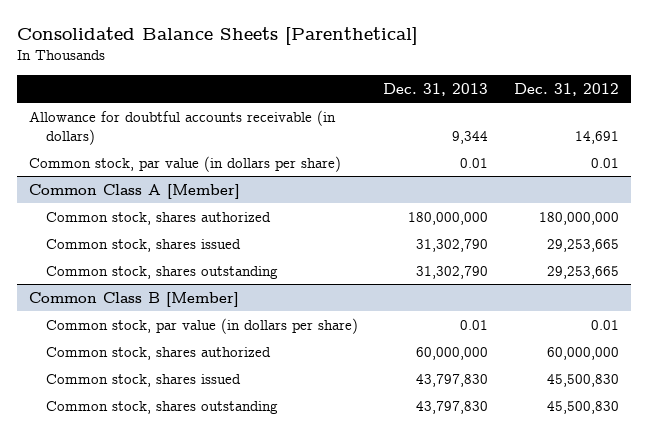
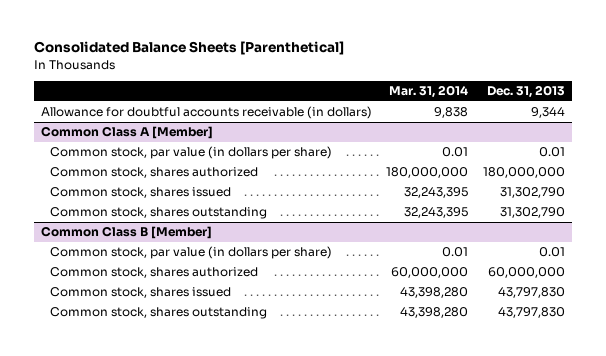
- | Dec. 31, 2013 | Dec. 31, 2012
+ | Mar. 31, 2014 | Dec. 31, 2013
- Common stock, par value (in dollars per share) | 0.01 | 0.01
@ Common Class A [Member]
+ Common stock, par value (in dollars per share) | 0.01 | 0.01

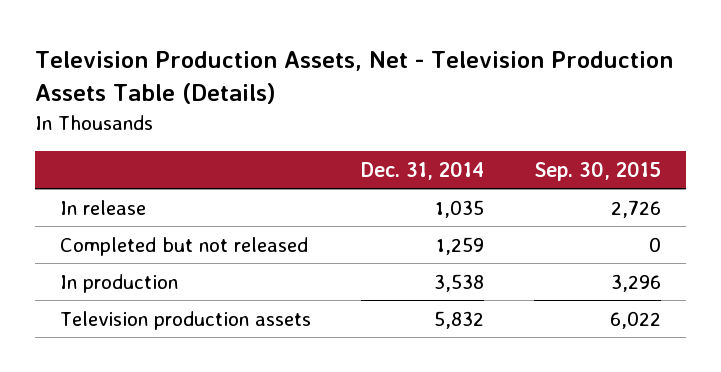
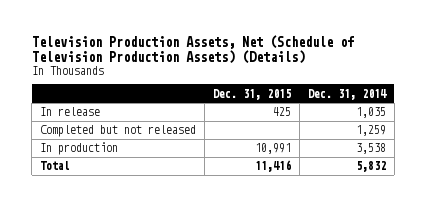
- Television Production Assets, Net - Television Production Assets Table (Details)
+ Television Production Assets, Net (Schedule of Television Production Assets) (Details)
- | Dec. 31, 2014 | Sep. 30, 2015
+ | Dec. 31, 2015 | Dec. 31, 2014
- Television production assets | 5,832 | 6,022
+ Total | 11,416 | 5,832

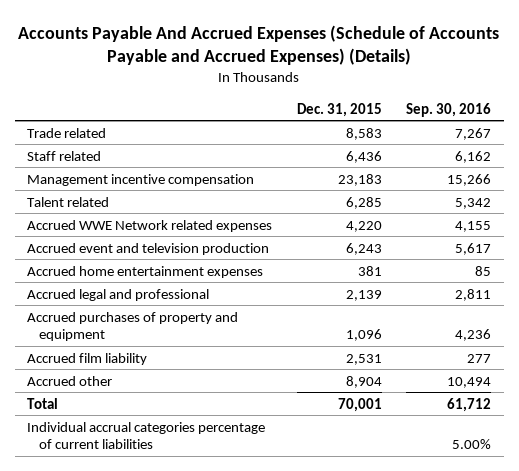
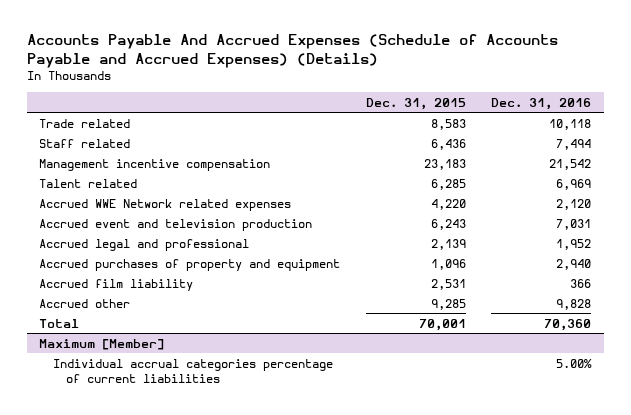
- | Dec. 31, 2015 | Sep. 30, 2016
+ | Dec. 31, 2015 | Dec. 31, 2016
- Accrued home entertainment expenses | 381 | 85
- Accrued other | 8,904 | 10,494
+ Accrued other | 9,285 | 9,828
+ Maximum [Member]

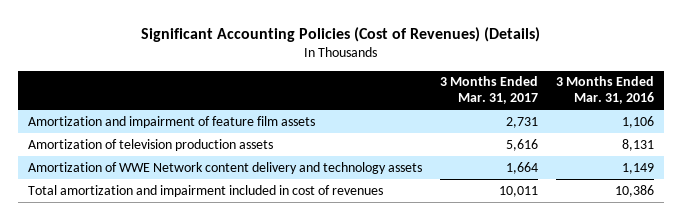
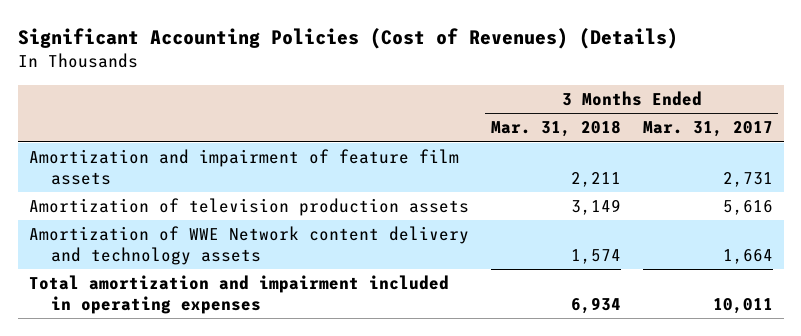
- | 3 Months Ended Mar. 31, 2017 | 3 Months Ended Mar. 31, 2016
+ | 3 Months Ended Mar. 31, 2018 | 3 Months Ended Mar. 31, 2017
- Total amortization and impairment included in cost of revenues | 10,011 | 10,386
+ Total amortization and impairment included in operating expenses | 6,934 | 10,011

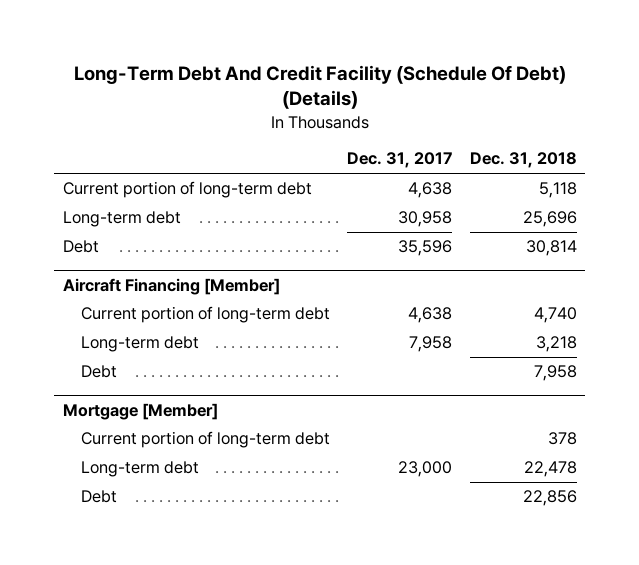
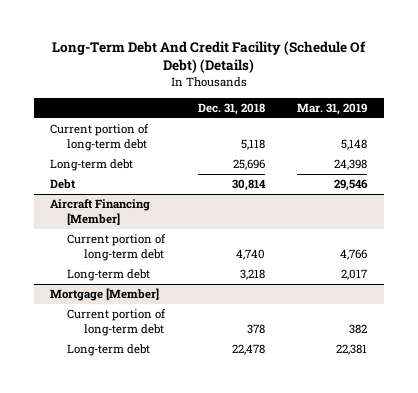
- | Dec. 31, 2017 | Dec. 31, 2018
+ | Dec. 31, 2018 | Mar. 31, 2019
@ Aircraft Financing [Member]
- Debt | | 7,958
@ Mortgage [Member]
- Debt | | 22,856

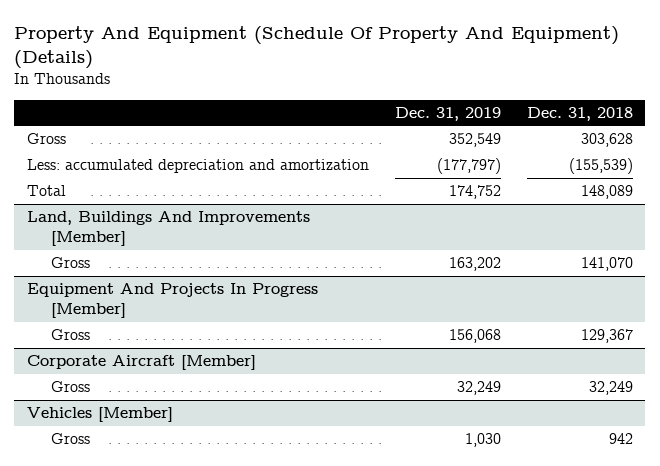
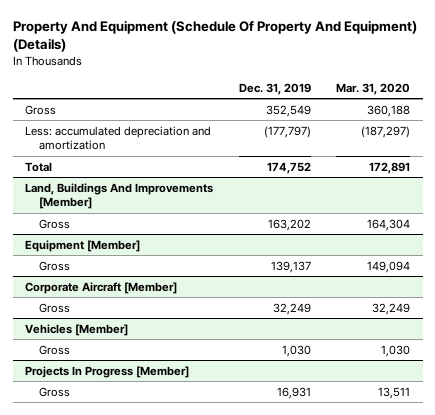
- | Dec. 31, 2019 | Dec. 31, 2018
+ | Dec. 31, 2019 | Mar. 31, 2020
- Equipment And Projects In Progress [Member]
- Gross | 156,068 | 129,367
+ Equipment [Member]
+ Gross | 139,137 | 149,094
+ Projects In Progress [Member]
+ Gross | 16,931 | 13,511

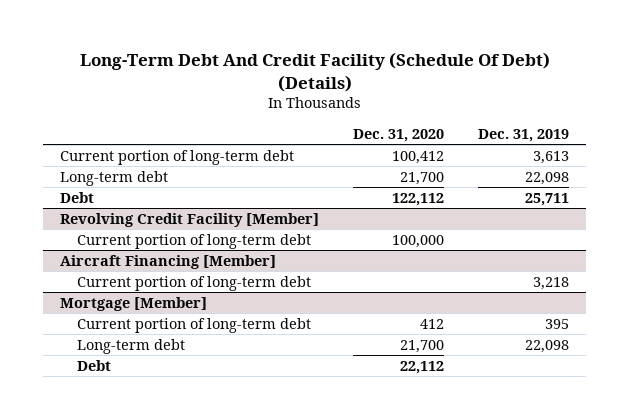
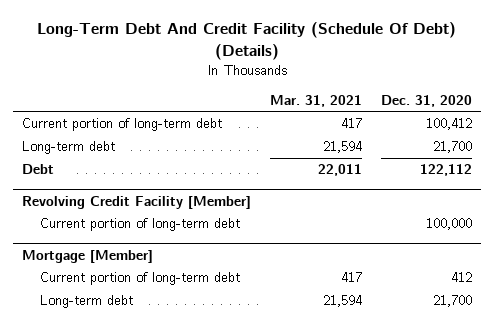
- | Dec. 31, 2020 | Dec. 31, 2019
+ | Mar. 31, 2021 | Dec. 31, 2020
- Aircraft Financing [Member]
- Current portion of long-term debt | | 3,218
@ Mortgage [Member]
- Debt | 22,112 |

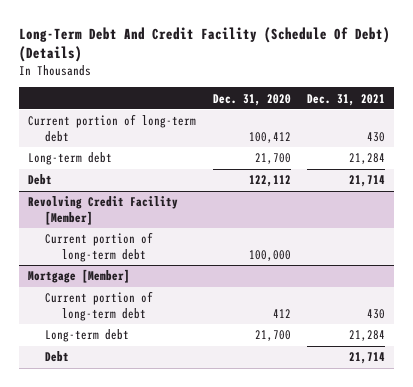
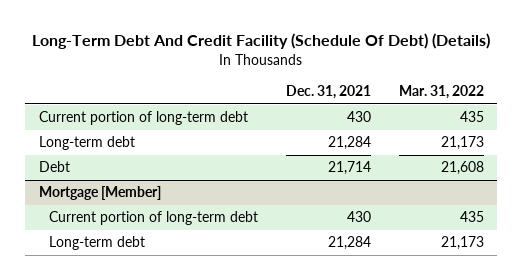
- | Dec. 31, 2020 | Dec. 31, 2021
+ | Dec. 31, 2021 | Mar. 31, 2022
- Revolving Credit Facility [Member]
- Current portion of long-term debt | 100,000 |
@ Mortgage [Member]
- Debt | | 21,714

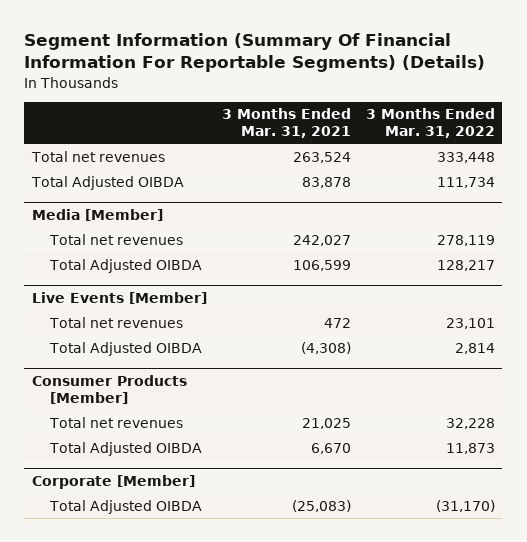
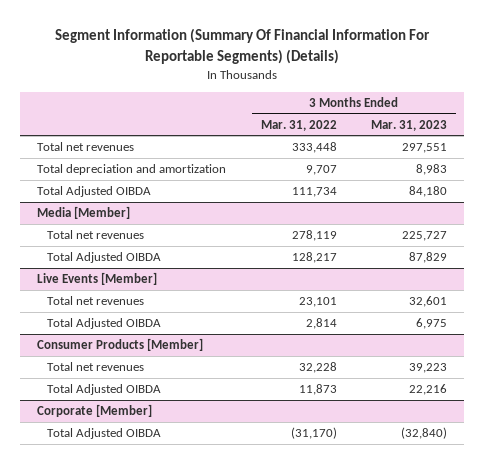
- | 3 Months Ended Mar. 31, 2021 | 3 Months Ended Mar. 31, 2022
+ | 3 Months Ended Mar. 31, 2022 | 3 Months Ended Mar. 31, 2023
+ Total depreciation and amortization | 9,707 | 8,983

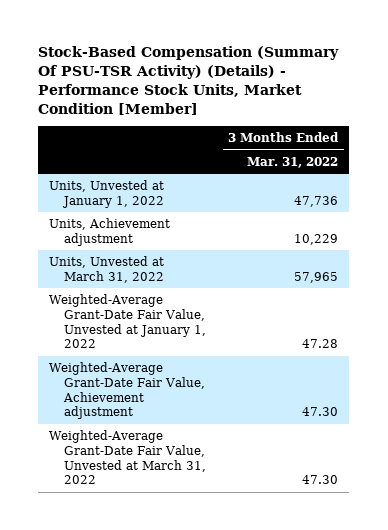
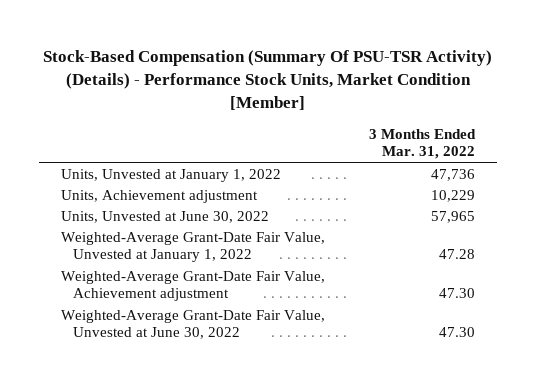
- Units, Unvested at March 31, 2022 | 57,965
+ Units, Unvested at June 30, 2022 | 57,965
- Weighted-Average Grant-Date Fair Value, Unvested at March 31, 2022 | 47.30
+ Weighted-Average Grant-Date Fair Value, Unvested at June 30, 2022 | 47.30

